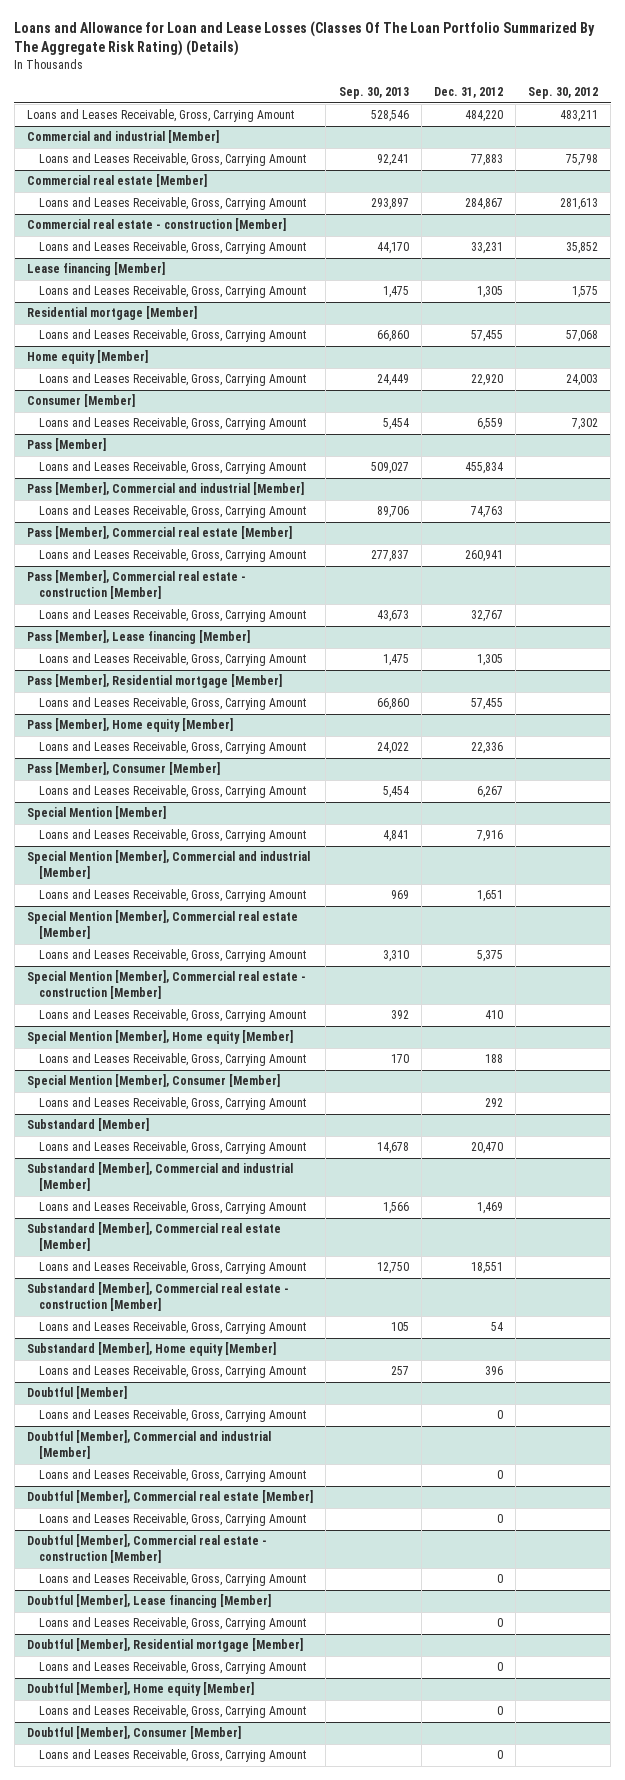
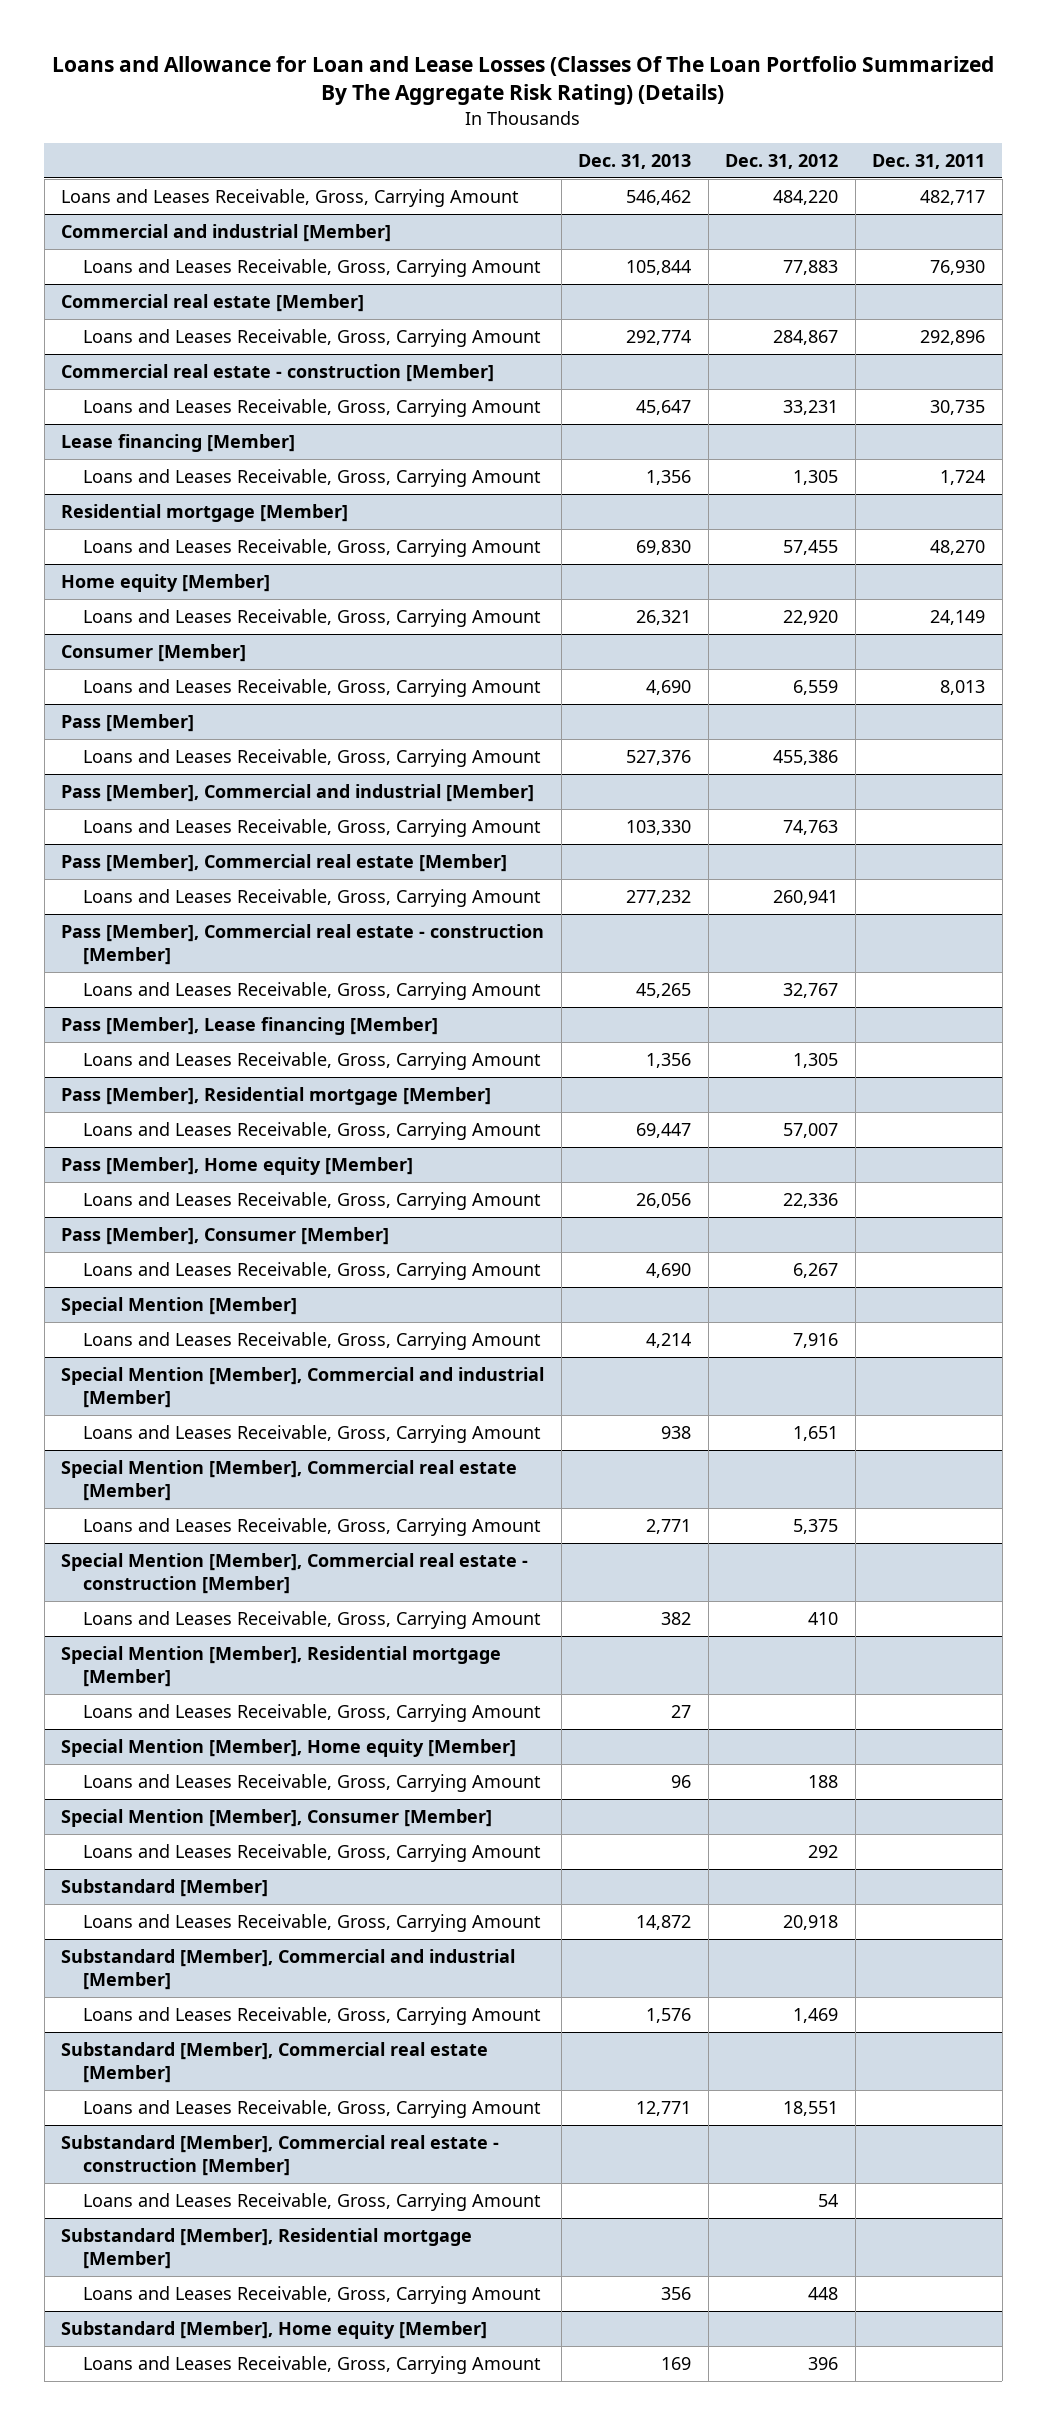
- | Sep. 30, 2013 | Dec. 31, 2012 | Sep. 30, 2012
+ | Dec. 31, 2013 | Dec. 31, 2012 | Dec. 31, 2011
@ Pass [Member]
- Loans and Leases Receivable, Gross, Carrying Amount | 509,027 | 455,834 |
+ Loans and Leases Receivable, Gross, Carrying Amount | 527,376 | 455,386 |
@ Pass [Member], Residential mortgage [Member]
- Loans and Leases Receivable, Gross, Carrying Amount | 66,860 | 57,455 |
+ Loans and Leases Receivable, Gross, Carrying Amount | 69,447 | 57,007 |
+ Special Mention [Member], Residential mortgage [Member]
+ Loans and Leases Receivable, Gross, Carrying Amount | 27 | |
@ Substandard [Member]
- Loans and Leases Receivable, Gross, Carrying Amount | 14,678 | 20,470 |
+ Loans and Leases Receivable, Gross, Carrying Amount | 14,872 | 20,918 |
+ Substandard [Member], Residential mortgage [Member]
+ Loans and Leases Receivable, Gross, Carrying Amount | 356 | 448 |
- Doubtful [Member]
- Loans and Leases Receivable, Gross, Carrying Amount | | 0 |
- Doubtful [Member], Commercial and industrial [Member]
- Loans and Leases Receivable, Gross, Carrying Amount | | 0 |
- Doubtful [Member], Commercial real estate [Member]
- Loans and Leases Receivable, Gross, Carrying Amount | | 0 |
- Doubtful [Member], Commercial real estate - construction [Member]
- Loans and Leases Receivable, Gross, Carrying Amount | | 0 |
- Doubtful [Member], Lease financing [Member]
- Loans and Leases Receivable, Gross, Carrying Amount | | 0 |
- Doubtful [Member], Residential mortgage [Member]
- Loans and Leases Receivable, Gross, Carrying Amount | | 0 |
- Doubtful [Member], Home equity [Member]
- Loans and Leases Receivable, Gross, Carrying Amount | | 0 |
- Doubtful [Member], Consumer [Member]
- Loans and Leases Receivable, Gross, Carrying Amount | | 0 |

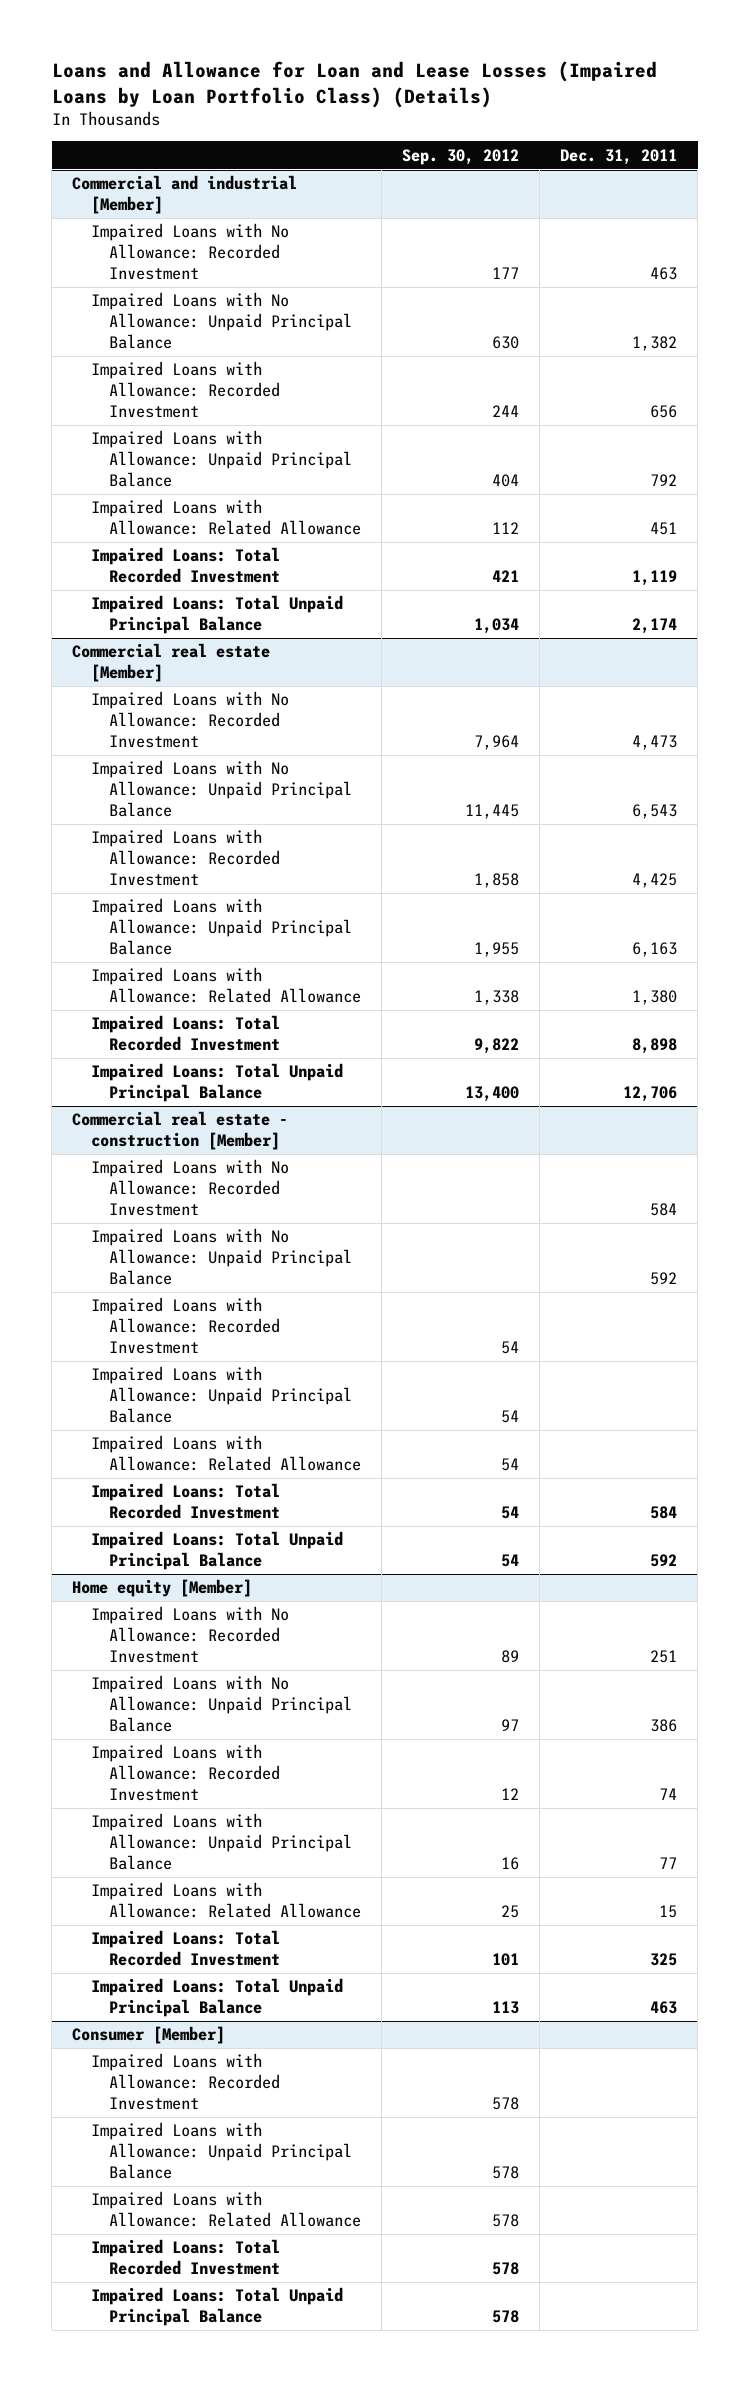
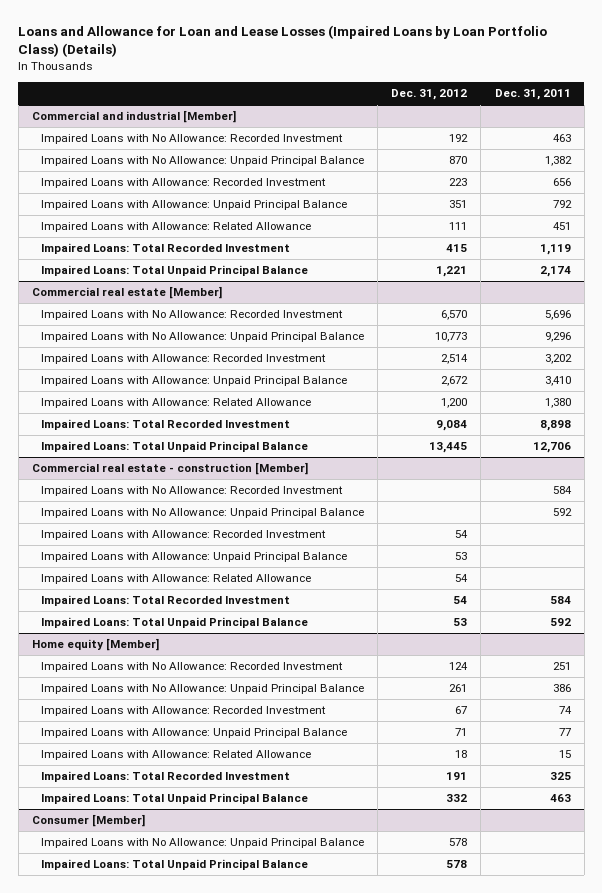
- | Sep. 30, 2012 | Dec. 31, 2011
+ | Dec. 31, 2012 | Dec. 31, 2011
@ Commercial real estate [Member]
- Impaired Loans with No Allowance: Recorded Investment | 7,964 | 4,473
- Impaired Loans with No Allowance: Unpaid Principal Balance | 11,445 | 6,543
- Impaired Loans with Allowance: Recorded Investment | 1,858 | 4,425
- Impaired Loans with Allowance: Unpaid Principal Balance | 1,955 | 6,163
+ Impaired Loans with No Allowance: Recorded Investment | 6,570 | 5,696
+ Impaired Loans with No Allowance: Unpaid Principal Balance | 10,773 | 9,296
+ Impaired Loans with Allowance: Recorded Investment | 2,514 | 3,202
+ Impaired Loans with Allowance: Unpaid Principal Balance | 2,672 | 3,410
@ Consumer [Member]
- Impaired Loans with Allowance: Recorded Investment | 578 |
- Impaired Loans with Allowance: Unpaid Principal Balance | 578 |
- Impaired Loans with Allowance: Related Allowance | 578 |
- Impaired Loans: Total Recorded Investment | 578 |
+ Impaired Loans with No Allowance: Unpaid Principal Balance | 578 |

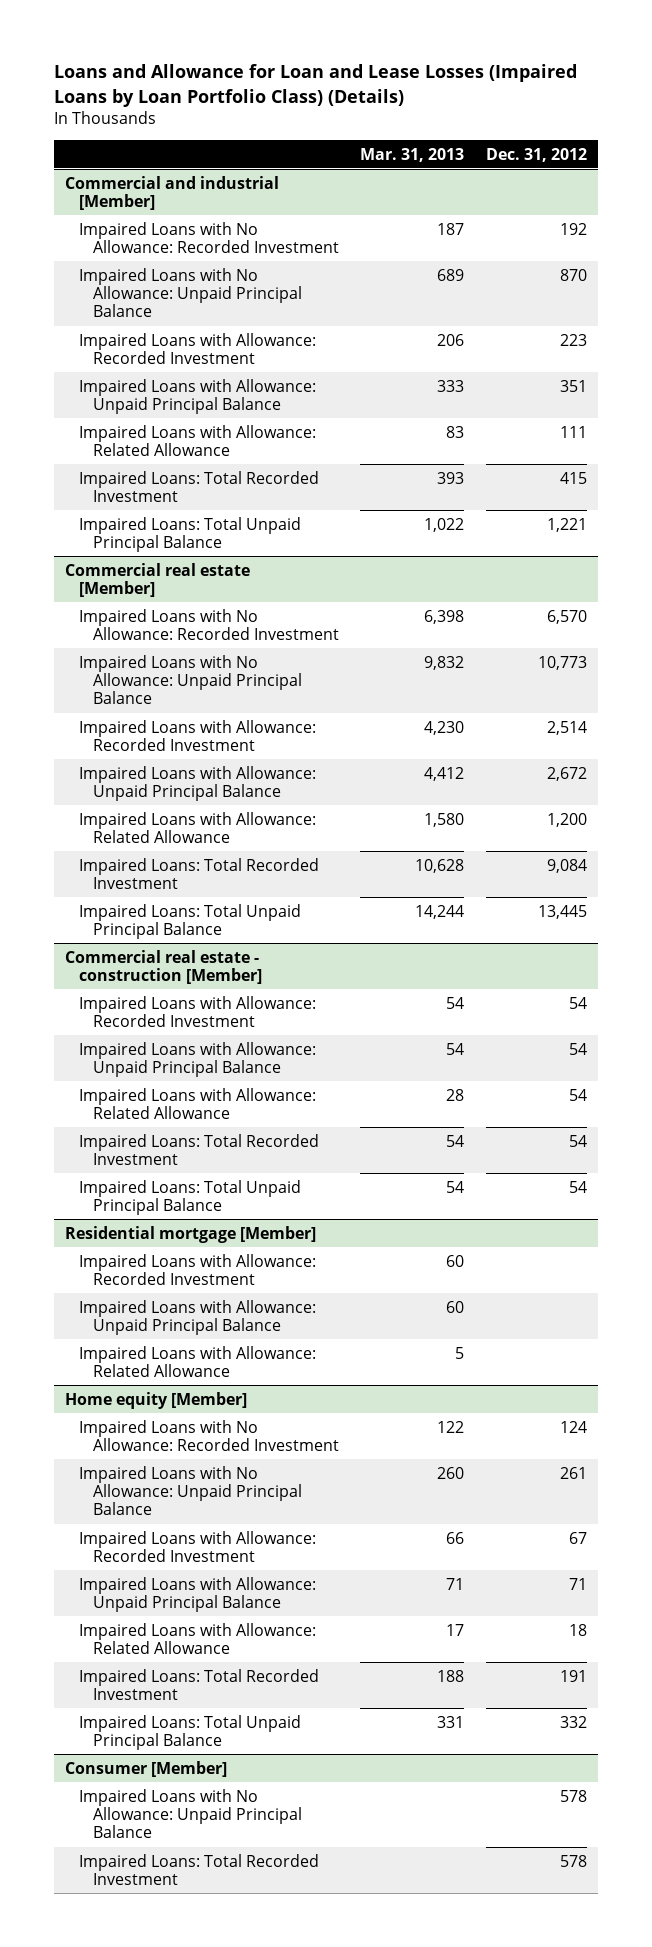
- | Dec. 31, 2012 | Dec. 31, 2011
+ | Mar. 31, 2013 | Dec. 31, 2012
@ Commercial real estate - construction [Member]
- Impaired Loans with No Allowance: Recorded Investment | | 584
- Impaired Loans with No Allowance: Unpaid Principal Balance | | 592
- Impaired Loans with Allowance: Unpaid Principal Balance | 53 |
+ Impaired Loans with Allowance: Unpaid Principal Balance | 54 | 54
- Impaired Loans: Total Unpaid Principal Balance | 53 | 592
+ Impaired Loans: Total Unpaid Principal Balance | 54 | 54
+ Residential mortgage [Member]
+ Impaired Loans with Allowance: Recorded Investment | 60 |
+ Impaired Loans with Allowance: Unpaid Principal Balance | 60 |
+ Impaired Loans with Allowance: Related Allowance | 5 |
@ Consumer [Member]
- Impaired Loans: Total Unpaid Principal Balance | 578 |
+ Impaired Loans: Total Recorded Investment | | 578

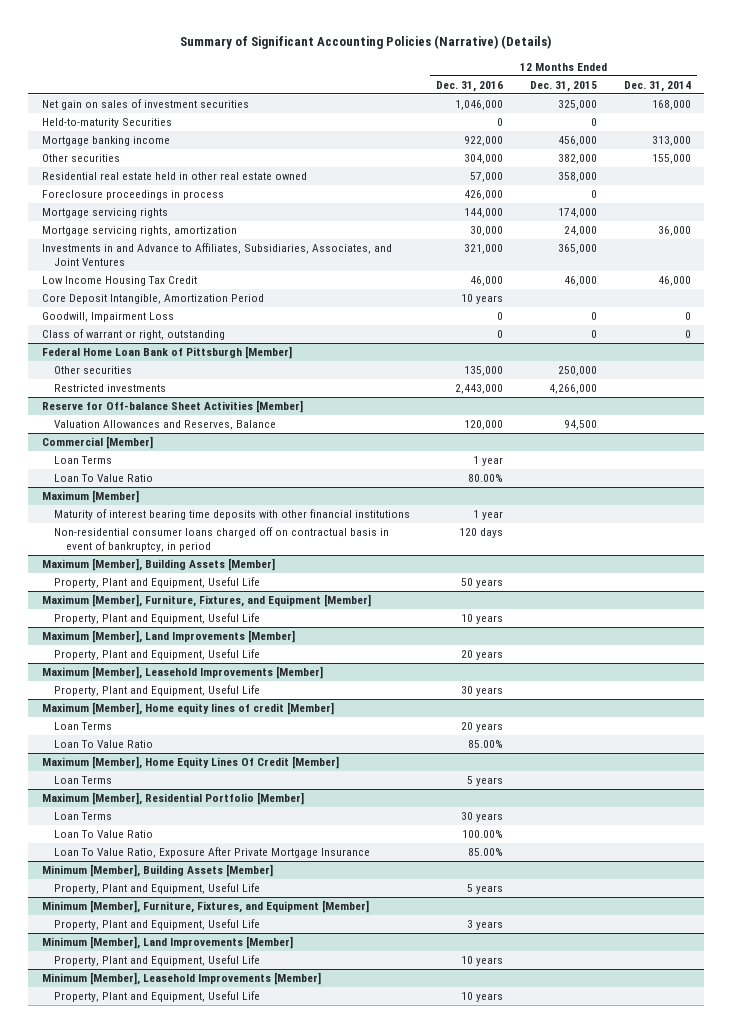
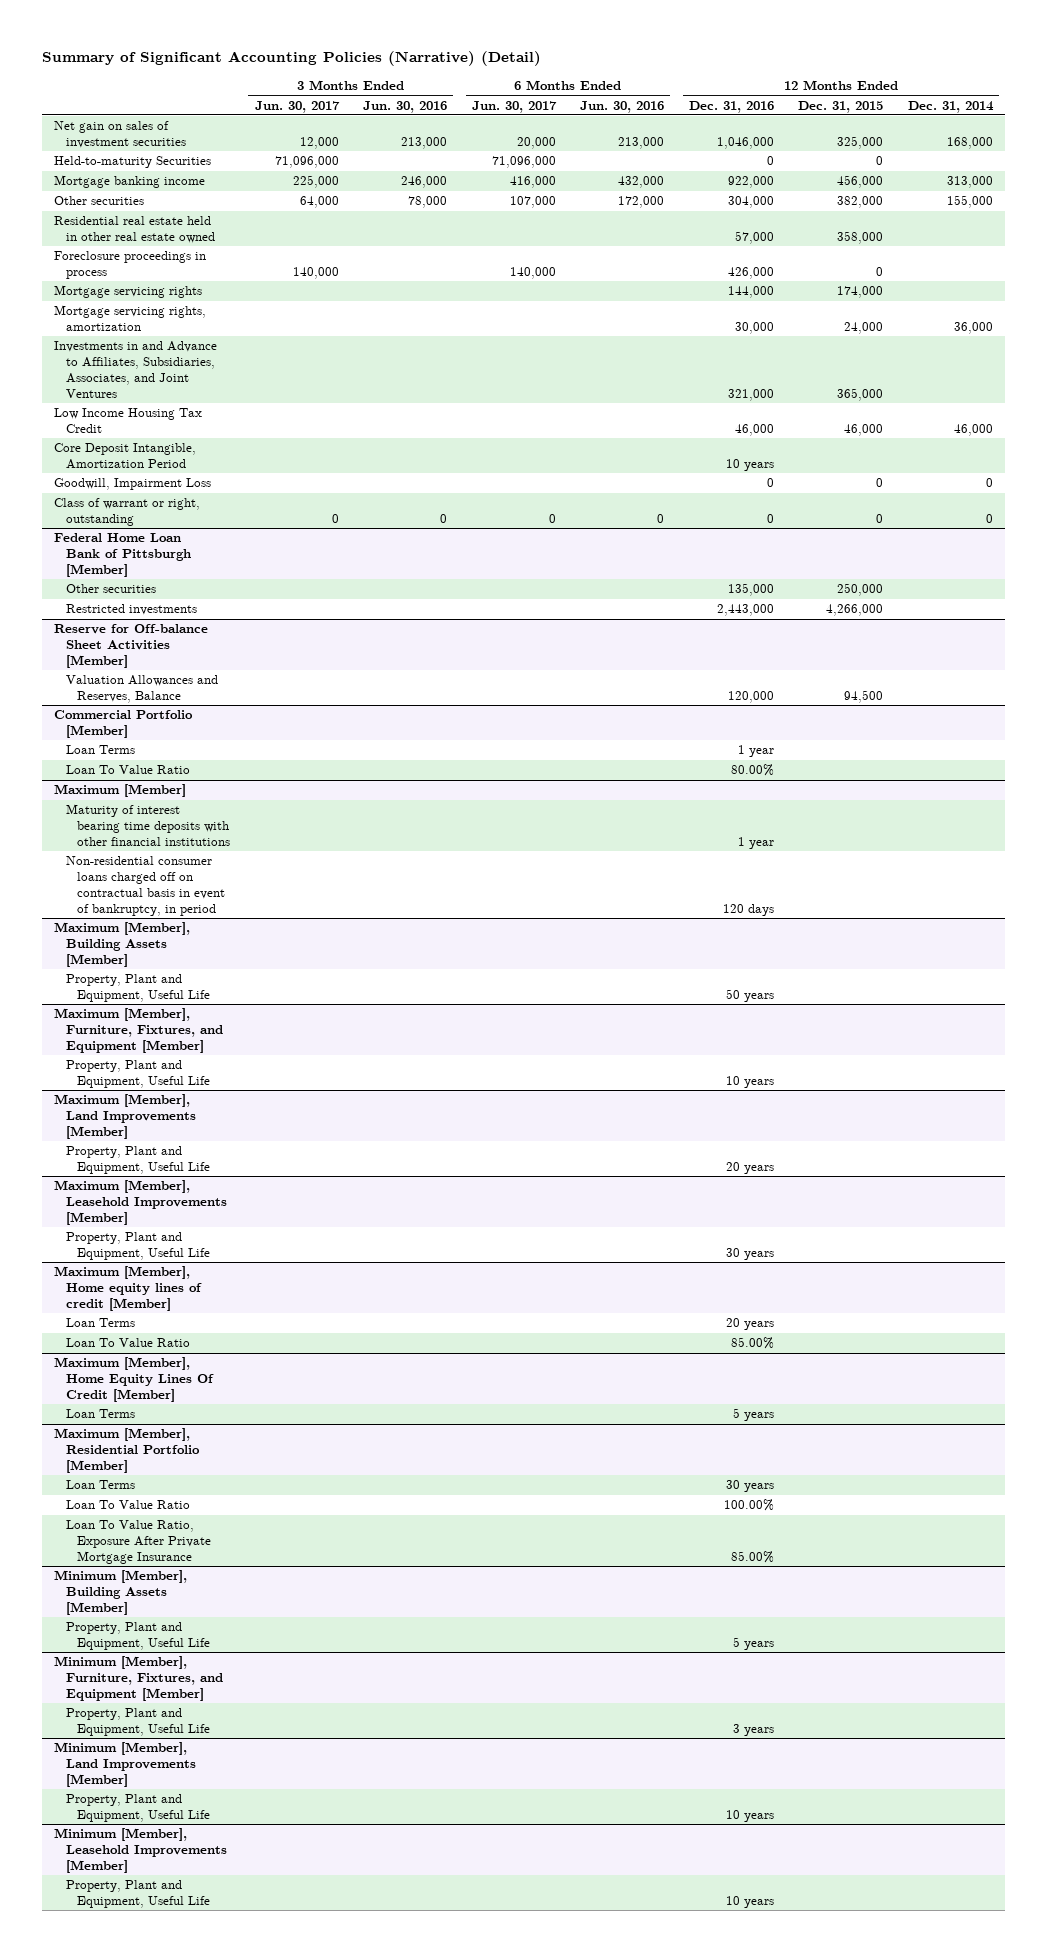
- Summary of Significant Accounting Policies (Narrative) (Details)
+ Summary of Significant Accounting Policies (Narrative) (Detail)
- | 12 Months Ended Dec. 31, 2016 | 12 Months Ended Dec. 31, 2015 | 12 Months Ended Dec. 31, 2014
+ | 3 Months Ended Jun. 30, 2017 | 3 Months Ended Jun. 30, 2016 | 6 Months Ended Jun. 30, 2017 | 6 Months Ended Jun. 30, 2016 | 12 Months Ended Dec. 31, 2016 | 12 Months Ended Dec. 31, 2015 | 12 Months Ended Dec. 31, 2014
- Commercial [Member]
+ Commercial Portfolio [Member]

